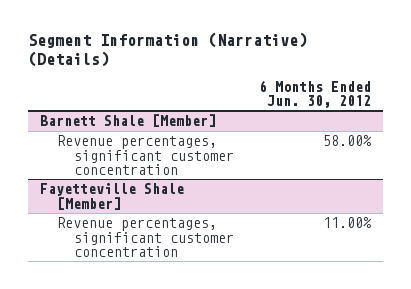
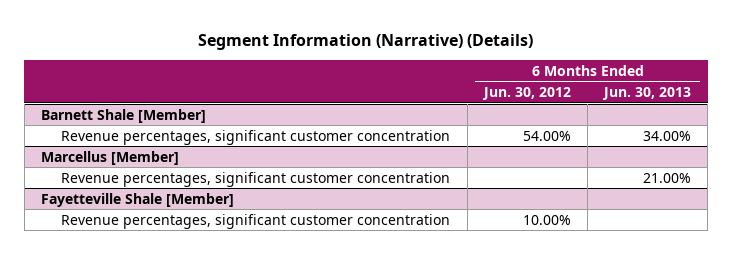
- | 6 Months Ended Jun. 30, 2012
+ | 6 Months Ended Jun. 30, 2012 | 6 Months Ended Jun. 30, 2013
@ Barnett Shale [Member]
- Revenue percentages, significant customer concentration | 58.00%
+ Revenue percentages, significant customer concentration | 54.00% | 34.00%
+ Marcellus [Member]
+ Revenue percentages, significant customer concentration | | 21.00%
@ Fayetteville Shale [Member]
- Revenue percentages, significant customer concentration | 11.00%
+ Revenue percentages, significant customer concentration | 10.00% |

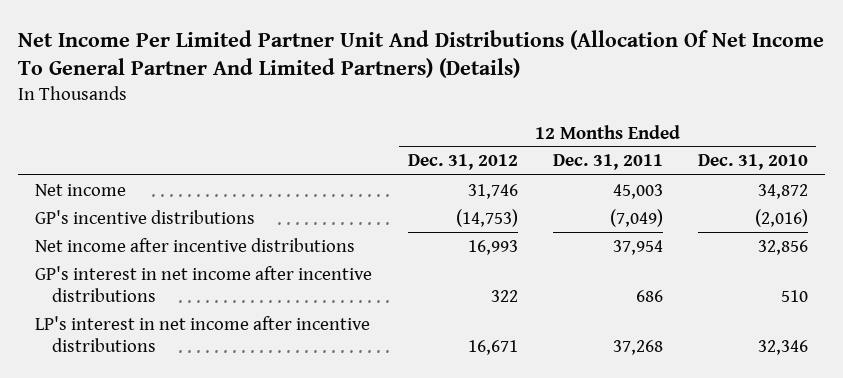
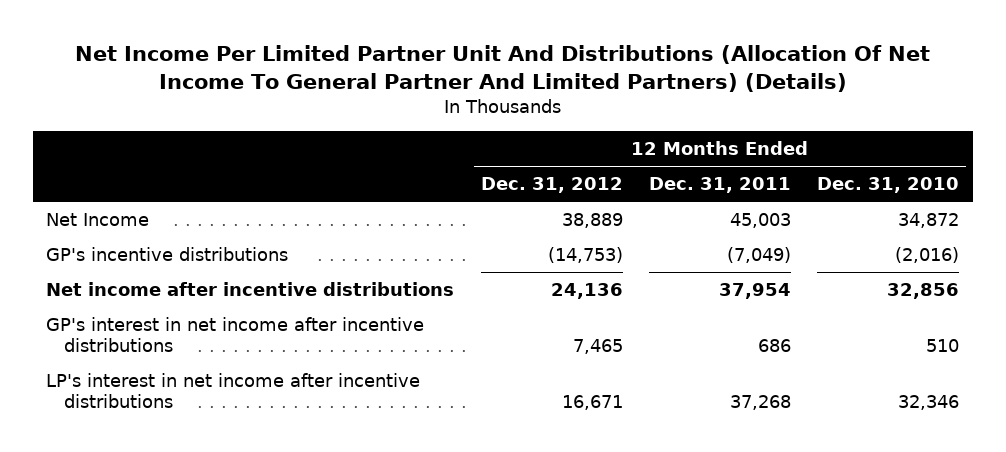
- Net income | 31,746 | 45,003 | 34,872
+ Net Income | 38,889 | 45,003 | 34,872
- Net income after incentive distributions | 16,993 | 37,954 | 32,856
- GP's interest in net income after incentive distributions | 322 | 686 | 510
+ Net income after incentive distributions | 24,136 | 37,954 | 32,856
+ GP's interest in net income after incentive distributions | 7,465 | 686 | 510

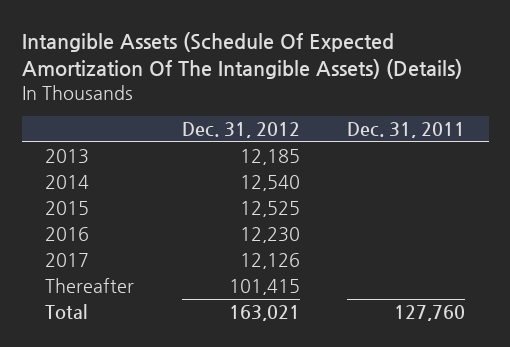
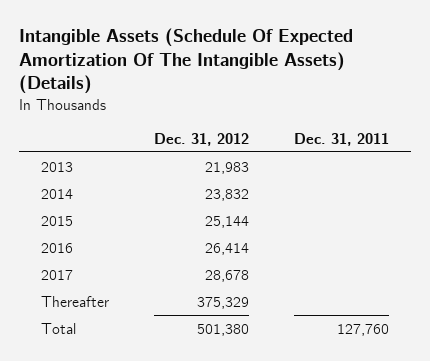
- 2013 | 12,185 |
- 2014 | 12,540 |
- 2015 | 12,525 |
- 2016 | 12,230 |
- 2017 | 12,126 |
- Thereafter | 101,415 |
- Total | 163,021 | 127,760
+ 2013 | 21,983 |
+ 2014 | 23,832 |
+ 2015 | 25,144 |
+ 2016 | 26,414 |
+ 2017 | 28,678 |
+ Thereafter | 375,329 |
+ Total | 501,380 | 127,760

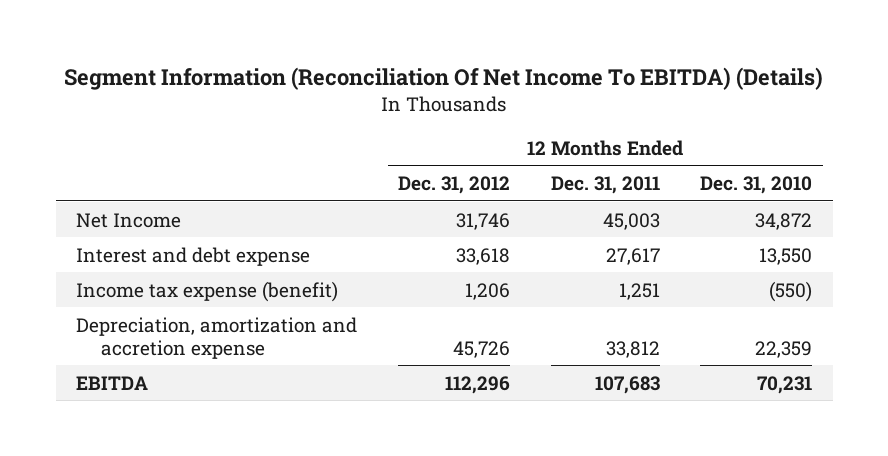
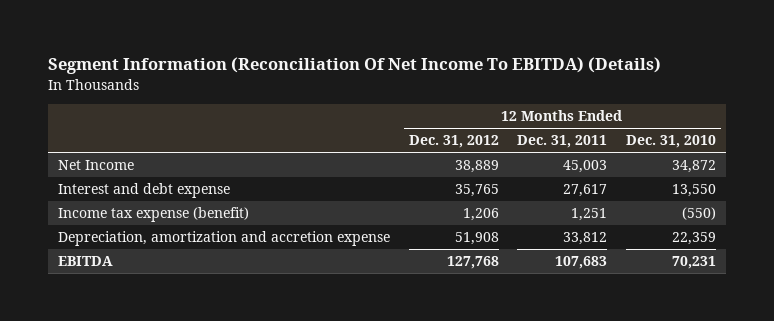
- Net Income | 31,746 | 45,003 | 34,872
- Interest and debt expense | 33,618 | 27,617 | 13,550
+ Net Income | 38,889 | 45,003 | 34,872
+ Interest and debt expense | 35,765 | 27,617 | 13,550
- Depreciation, amortization and accretion expense | 45,726 | 33,812 | 22,359
- EBITDA | 112,296 | 107,683 | 70,231
+ Depreciation, amortization and accretion expense | 51,908 | 33,812 | 22,359
+ EBITDA | 127,768 | 107,683 | 70,231

